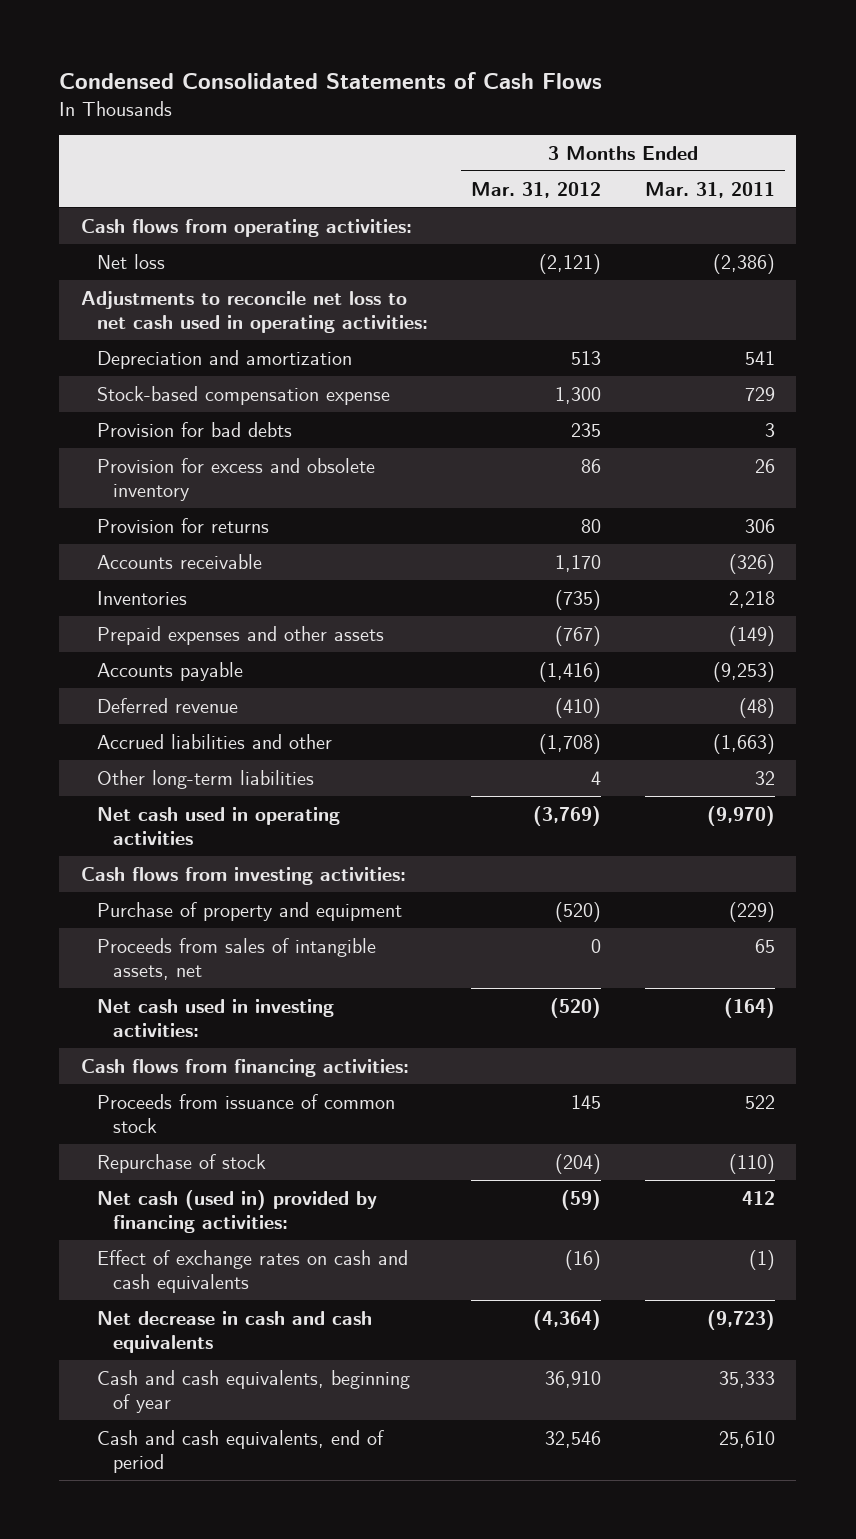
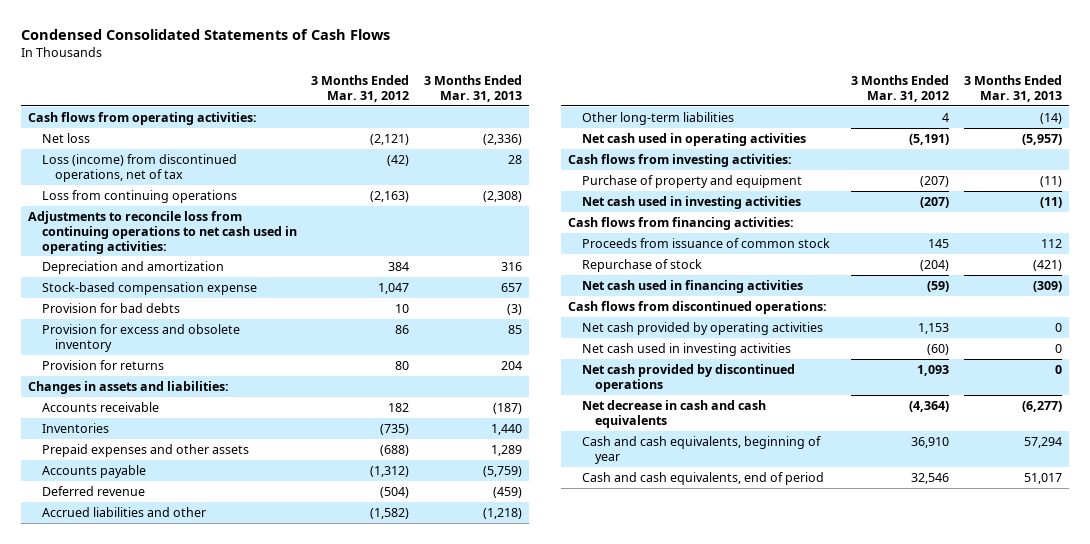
- | 3 Months Ended Mar. 31, 2012 | 3 Months Ended Mar. 31, 2011
+ | 3 Months Ended Mar. 31, 2012 | 3 Months Ended Mar. 31, 2013
- Adjustments to reconcile net loss to net cash used in operating activities:
- Depreciation and amortization | 513 | 541
- Stock-based compensation expense | 1,300 | 729
- Provision for bad debts | 235 | 3
+ Loss (income) from discontinued operations, net of tax | (42) | 28
+ Loss from continuing operations | (2,163) | (2,308)
+ Adjustments to reconcile loss from continuing operations to net cash used in operating activities:
+ Depreciation and amortization | 384 | 316
+ Stock-based compensation expense | 1,047 | 657
+ Provision for bad debts | 10 | (3)
- Accounts receivable | 1,170 | (326)
+ Changes in assets and liabilities:
+ Accounts receivable | 182 | (187)
- Prepaid expenses and other assets | (767) | (149)
- Accounts payable | (1,416) | (9,253)
- Deferred revenue | (410) | (48)
- Accrued liabilities and other | (1,708) | (1,663)
+ Prepaid expenses and other assets | (688) | 1,289
+ Accounts payable | (1,312) | (5,759)
+ Deferred revenue | (504) | (459)
+ Accrued liabilities and other | (1,582) | (1,218)
- Net cash used in operating activities | (3,769) | (9,970)
+ Net cash used in operating activities | (5,191) | (5,957)
- Purchase of property and equipment | (520) | (229)
- Proceeds from sales of intangible assets, net | 0 | 65
- Net cash used in investing activities: | (520) | (164)
+ Purchase of property and equipment | (207) | (11)
+ Net cash used in investing activities | (207) | (11)
- Net cash (used in) provided by financing activities: | (59) | 412
- Effect of exchange rates on cash and cash equivalents | (16) | (1)
+ Net cash used in financing activities | (59) | (309)
+ Cash flows from discontinued operations:
+ Net cash provided by operating activities | 1,153 | 0
+ Net cash used in investing activities | (60) | 0
+ Net cash provided by discontinued operations | 1,093 | 0

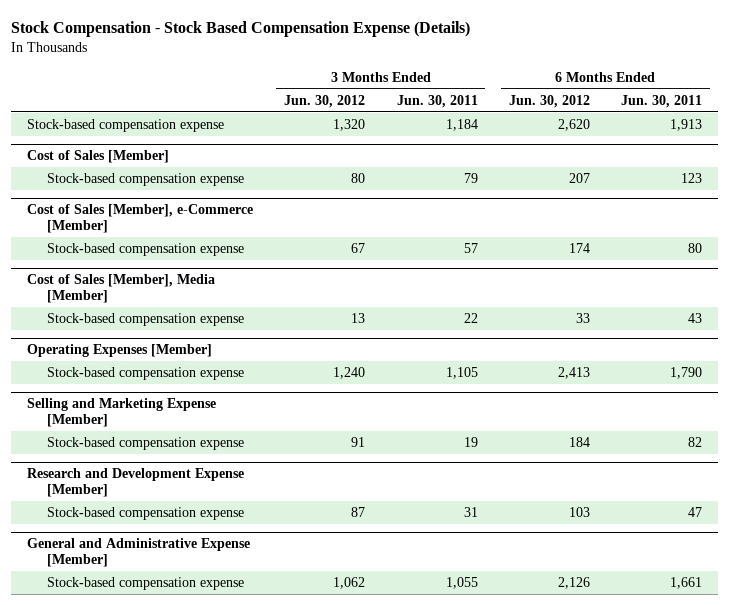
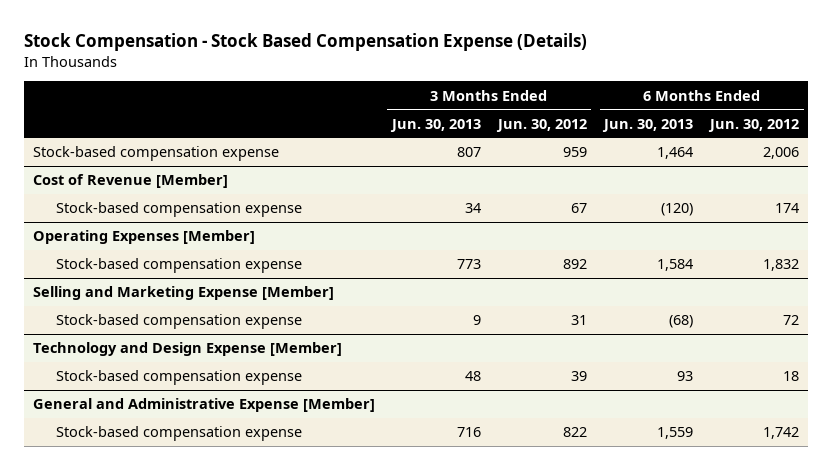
- | 3 Months Ended Jun. 30, 2012 | 3 Months Ended Jun. 30, 2011 | 6 Months Ended Jun. 30, 2012 | 6 Months Ended Jun. 30, 2011
+ | 3 Months Ended Jun. 30, 2013 | 3 Months Ended Jun. 30, 2012 | 6 Months Ended Jun. 30, 2013 | 6 Months Ended Jun. 30, 2012
- Stock-based compensation expense | 1,320 | 1,184 | 2,620 | 1,913
- Cost of Sales [Member]
- Stock-based compensation expense | 80 | 79 | 207 | 123
- Cost of Sales [Member], e-Commerce [Member]
+ Stock-based compensation expense | 807 | 959 | 1,464 | 2,006
+ Cost of Revenue [Member]
- Cost of Sales [Member], Media [Member]
- Stock-based compensation expense | 13 | 22 | 33 | 43
@ Operating Expenses [Member]
- Stock-based compensation expense | 1,240 | 1,105 | 2,413 | 1,790
+ Stock-based compensation expense | 773 | 892 | 1,584 | 1,832
@ Selling and Marketing Expense [Member]
- Stock-based compensation expense | 91 | 19 | 184 | 82
- Research and Development Expense [Member]
- Stock-based compensation expense | 87 | 31 | 103 | 47
@ Selling and Marketing Expense [Member]
+ Stock-based compensation expense | 9 | 31 | (68) | 72
+ Technology and Design Expense [Member]
+ Stock-based compensation expense | 48 | 39 | 93 | 18
@ General and Administrative Expense [Member]
- Stock-based compensation expense | 1,062 | 1,055 | 2,126 | 1,661
+ Stock-based compensation expense | 716 | 822 | 1,559 | 1,742

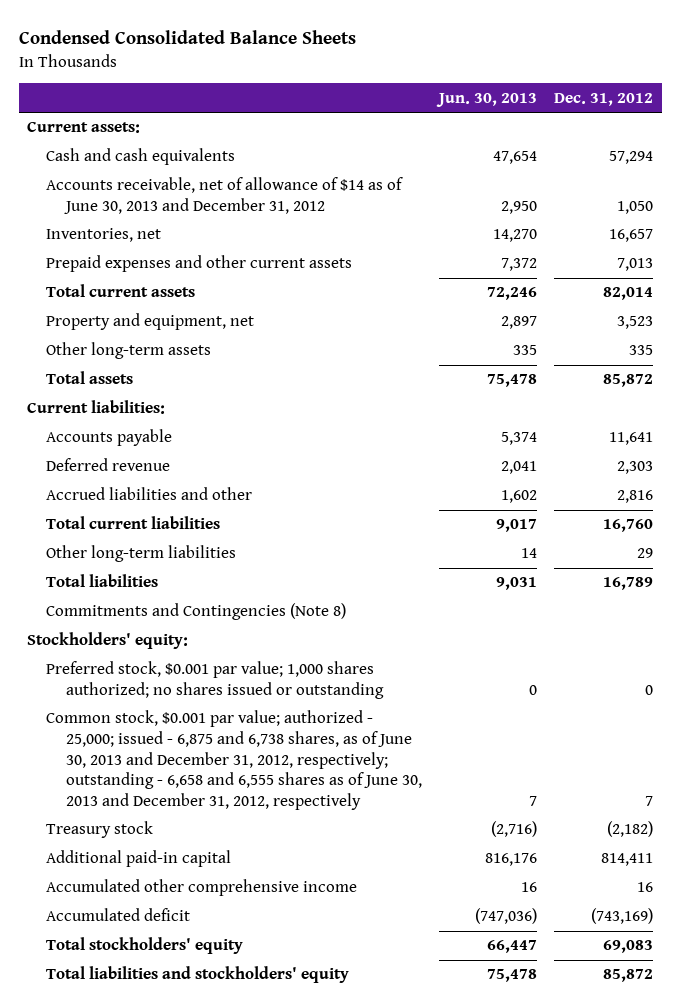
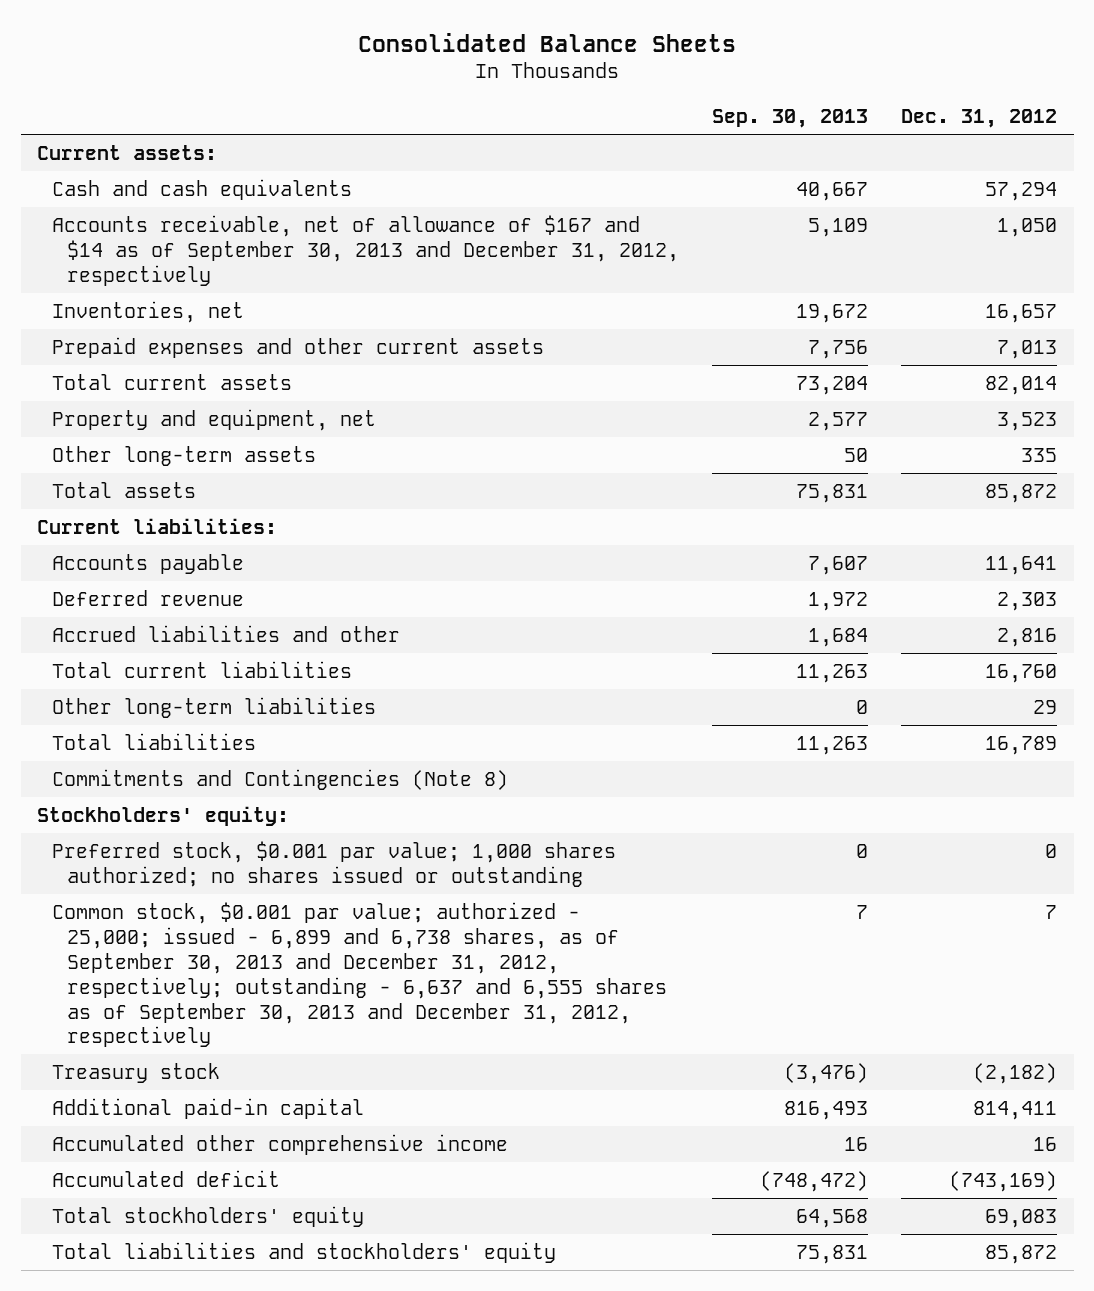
- Condensed Consolidated Balance Sheets
+ Consolidated Balance Sheets
- | Jun. 30, 2013 | Dec. 31, 2012
+ | Sep. 30, 2013 | Dec. 31, 2012
- Accounts receivable, net of allowance of $14 as of June 30, 2013 and December 31, 2012 | 2,950 | 1,050
+ Accounts receivable, net of allowance of $167 and $14 as of September 30, 2013 and December 31, 2012, respectively | 5,109 | 1,050
- Common stock, $0.001 par value; authorized - 25,000; issued - 6,875 and 6,738 shares, as of June 30, 2013 and December 31, 2012, respectively; outstanding - 6,658 and 6,555 shares as of June 30, 2013 and December 31, 2012, respectively | 7 | 7
+ Common stock, $0.001 par value; authorized - 25,000; issued - 6,899 and 6,738 shares, as of September 30, 2013 and December 31, 2012, respectively; outstanding - 6,637 and 6,555 shares as of September 30, 2013 and December 31, 2012, respectively | 7 | 7

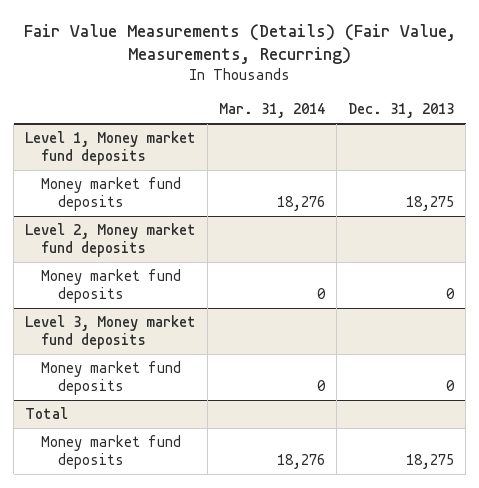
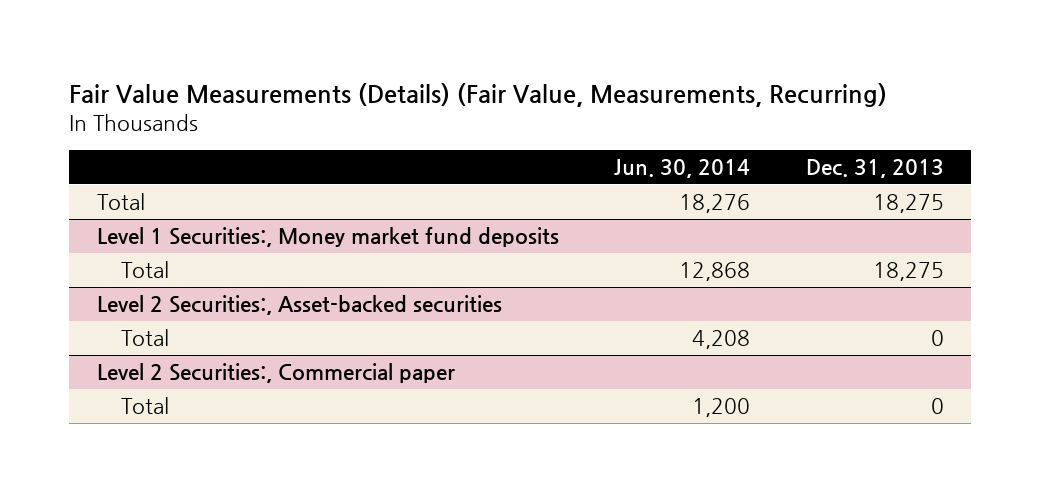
- | Mar. 31, 2014 | Dec. 31, 2013
+ | Jun. 30, 2014 | Dec. 31, 2013
- Level 1, Money market fund deposits
- Money market fund deposits | 18,276 | 18,275
- Level 2, Money market fund deposits
- Money market fund deposits | 0 | 0
- Level 3, Money market fund deposits
- Money market fund deposits | 0 | 0
- Total
- Money market fund deposits | 18,276 | 18,275
+ Total | 18,276 | 18,275
+ Level 1 Securities:, Money market fund deposits
+ Total | 12,868 | 18,275
+ Level 2 Securities:, Asset-backed securities
+ Total | 4,208 | 0
+ Level 2 Securities:, Commercial paper
+ Total | 1,200 | 0

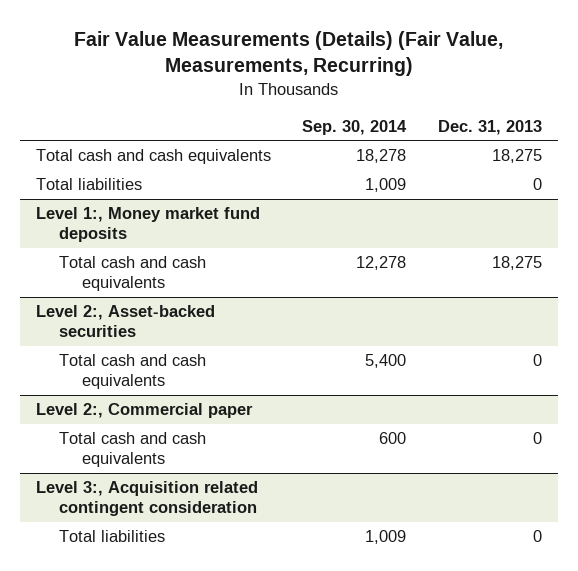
- | Jun. 30, 2014 | Dec. 31, 2013
+ | Sep. 30, 2014 | Dec. 31, 2013
- Total | 18,276 | 18,275
- Level 1 Securities:, Money market fund deposits
- Total | 12,868 | 18,275
- Level 2 Securities:, Asset-backed securities
- Total | 4,208 | 0
- Level 2 Securities:, Commercial paper
- Total | 1,200 | 0
+ Total cash and cash equivalents | 18,278 | 18,275
+ Total liabilities | 1,009 | 0
+ Level 1:, Money market fund deposits
+ Total cash and cash equivalents | 12,278 | 18,275
+ Level 2:, Asset-backed securities
+ Total cash and cash equivalents | 5,400 | 0
+ Level 2:, Commercial paper
+ Total cash and cash equivalents | 600 | 0
+ Level 3:, Acquisition related contingent consideration
+ Total liabilities | 1,009 | 0

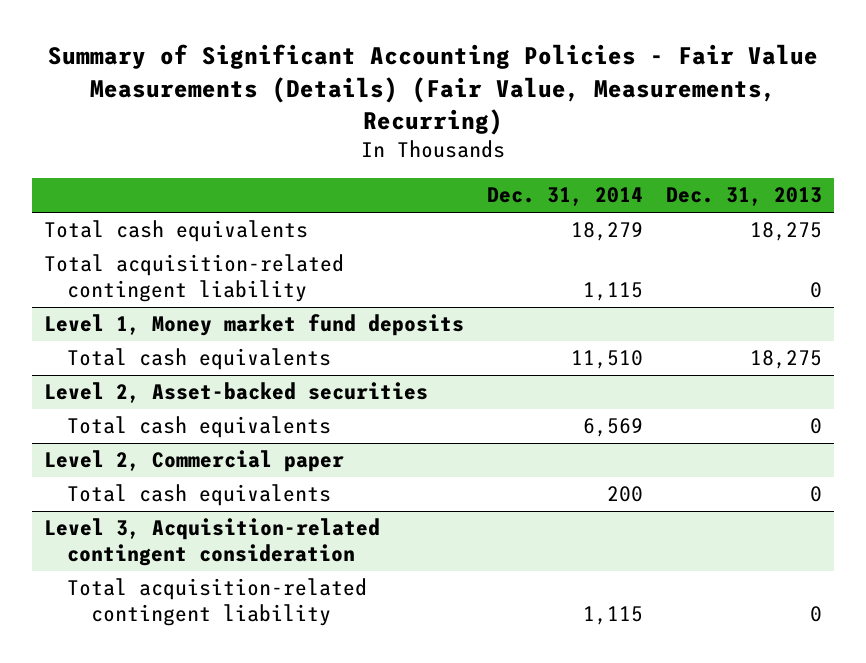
- Fair Value Measurements (Details) (Fair Value, Measurements, Recurring)
+ Summary of Significant Accounting Policies - Fair Value Measurements (Details) (Fair Value, Measurements, Recurring)
- | Sep. 30, 2014 | Dec. 31, 2013
+ | Dec. 31, 2014 | Dec. 31, 2013
- Total cash and cash equivalents | 18,278 | 18,275
- Total liabilities | 1,009 | 0
- Level 1:, Money market fund deposits
- Total cash and cash equivalents | 12,278 | 18,275
- Level 2:, Asset-backed securities
- Total cash and cash equivalents | 5,400 | 0
- Level 2:, Commercial paper
- Total cash and cash equivalents | 600 | 0
- Level 3:, Acquisition related contingent consideration
- Total liabilities | 1,009 | 0
+ Total cash equivalents | 18,279 | 18,275
+ Total acquisition-related contingent liability | 1,115 | 0
+ Level 1, Money market fund deposits
+ Total cash equivalents | 11,510 | 18,275
+ Level 2, Asset-backed securities
+ Total cash equivalents | 6,569 | 0
+ Level 2, Commercial paper
+ Total cash equivalents | 200 | 0
+ Level 3, Acquisition-related contingent consideration
+ Total acquisition-related contingent liability | 1,115 | 0

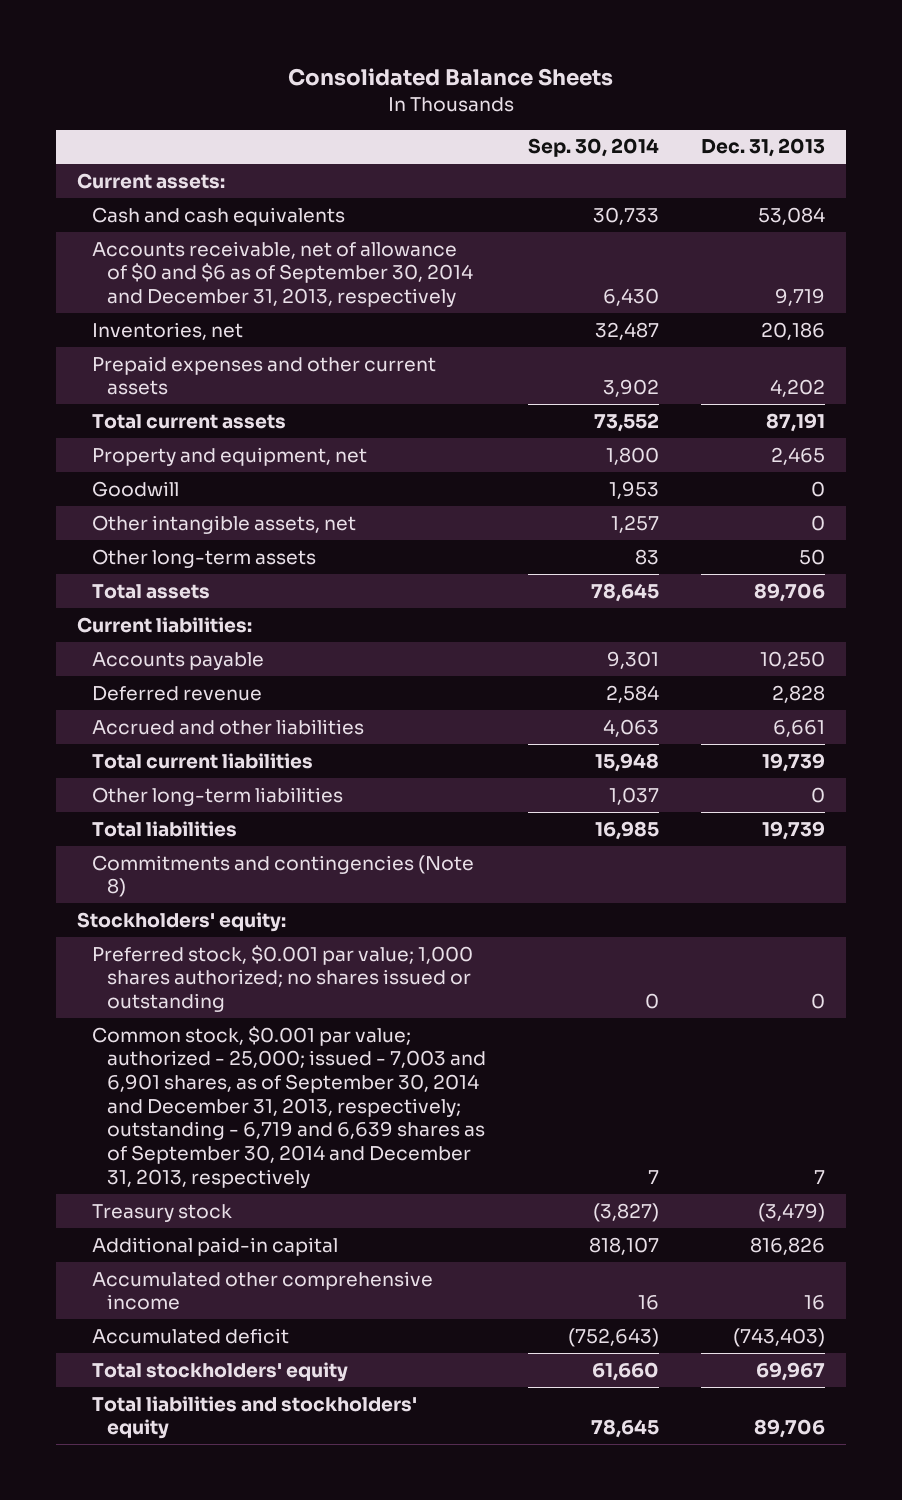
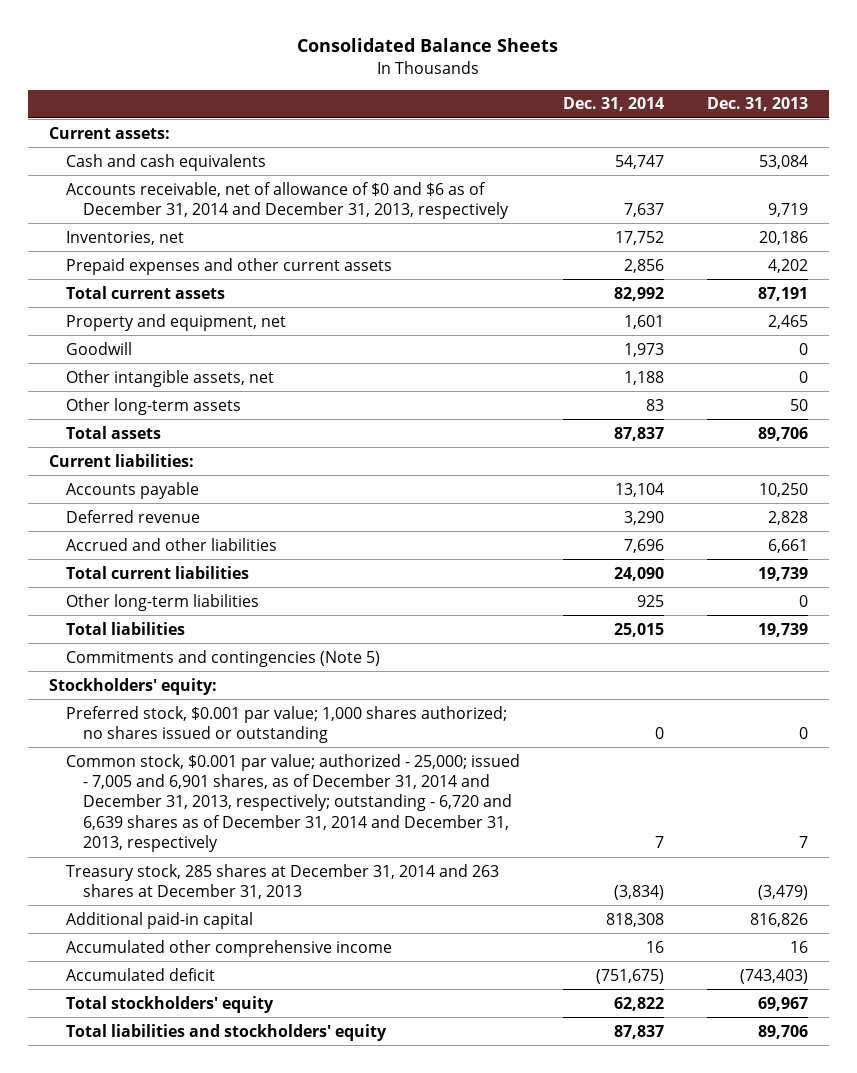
- | Sep. 30, 2014 | Dec. 31, 2013
+ | Dec. 31, 2014 | Dec. 31, 2013
- Accounts receivable, net of allowance of $0 and $6 as of September 30, 2014 and December 31, 2013, respectively | 6,430 | 9,719
+ Accounts receivable, net of allowance of $0 and $6 as of December 31, 2014 and December 31, 2013, respectively | 7,637 | 9,719
- Commitments and contingencies (Note 8)
+ Commitments and contingencies (Note 5)
- Common stock, $0.001 par value; authorized - 25,000; issued - 7,003 and 6,901 shares, as of September 30, 2014 and December 31, 2013, respectively; outstanding - 6,719 and 6,639 shares as of September 30, 2014 and December 31, 2013, respectively | 7 | 7
- Treasury stock | (3,827) | (3,479)
+ Common stock, $0.001 par value; authorized - 25,000; issued - 7,005 and 6,901 shares, as of December 31, 2014 and December 31, 2013, respectively; outstanding - 6,720 and 6,639 shares as of December 31, 2014 and December 31, 2013, respectively | 7 | 7
+ Treasury stock, 285 shares at December 31, 2014 and 263 shares at December 31, 2013 | (3,834) | (3,479)

